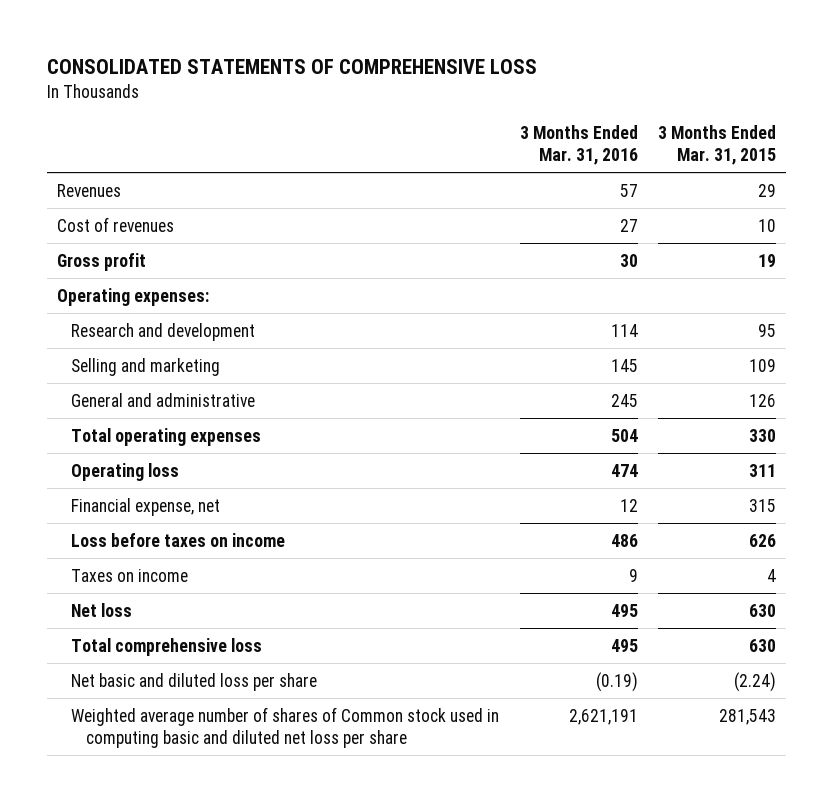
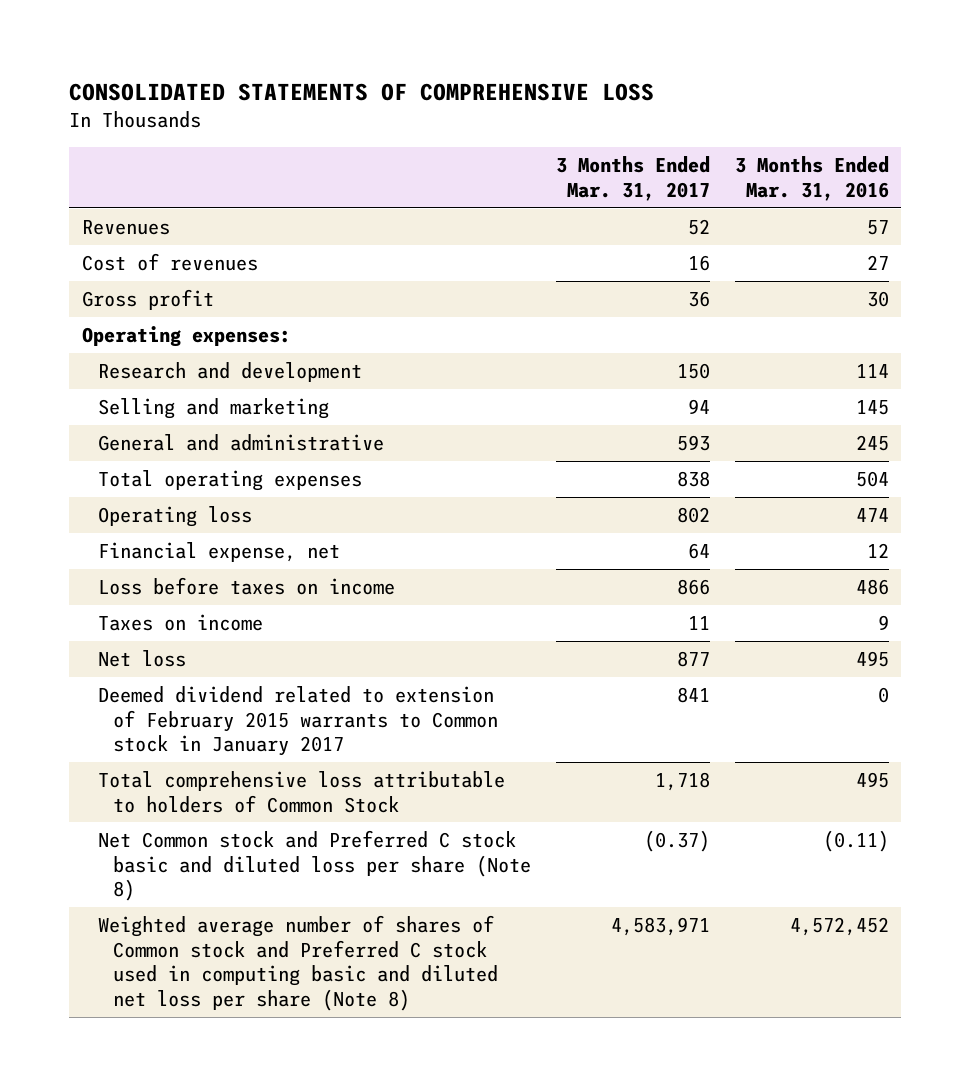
- | 3 Months Ended Mar. 31, 2016 | 3 Months Ended Mar. 31, 2015
+ | 3 Months Ended Mar. 31, 2017 | 3 Months Ended Mar. 31, 2016
- Total comprehensive loss | 495 | 630
- Net basic and diluted loss per share | (0.19) | (2.24)
- Weighted average number of shares of Common stock used in computing basic and diluted net loss per share | 2,621,191 | 281,543
+ Deemed dividend related to extension of February 2015 warrants to Common stock in January 2017 | 841 | 0
+ Total comprehensive loss attributable to holders of Common Stock | 1,718 | 495
+ Net Common stock and Preferred C stock basic and diluted loss per share (Note 8) | (0.37) | (0.11)
+ Weighted average number of shares of Common stock and Preferred C stock used in computing basic and diluted net loss per share (Note 8) | 4,583,971 | 4,572,452

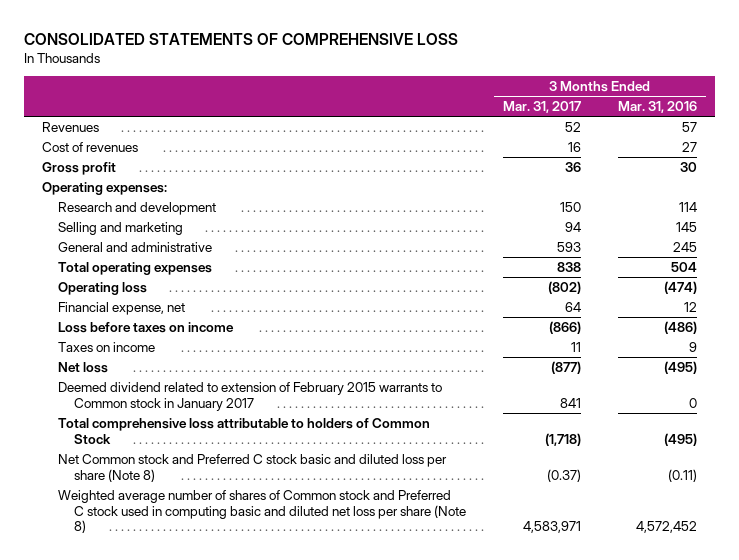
- Operating loss | 802 | 474
+ Operating loss | (802) | (474)
- Loss before taxes on income | 866 | 486
+ Loss before taxes on income | (866) | (486)
- Net loss | 877 | 495
+ Net loss | (877) | (495)
- Total comprehensive loss attributable to holders of Common Stock | 1,718 | 495
+ Total comprehensive loss attributable to holders of Common Stock | (1,718) | (495)

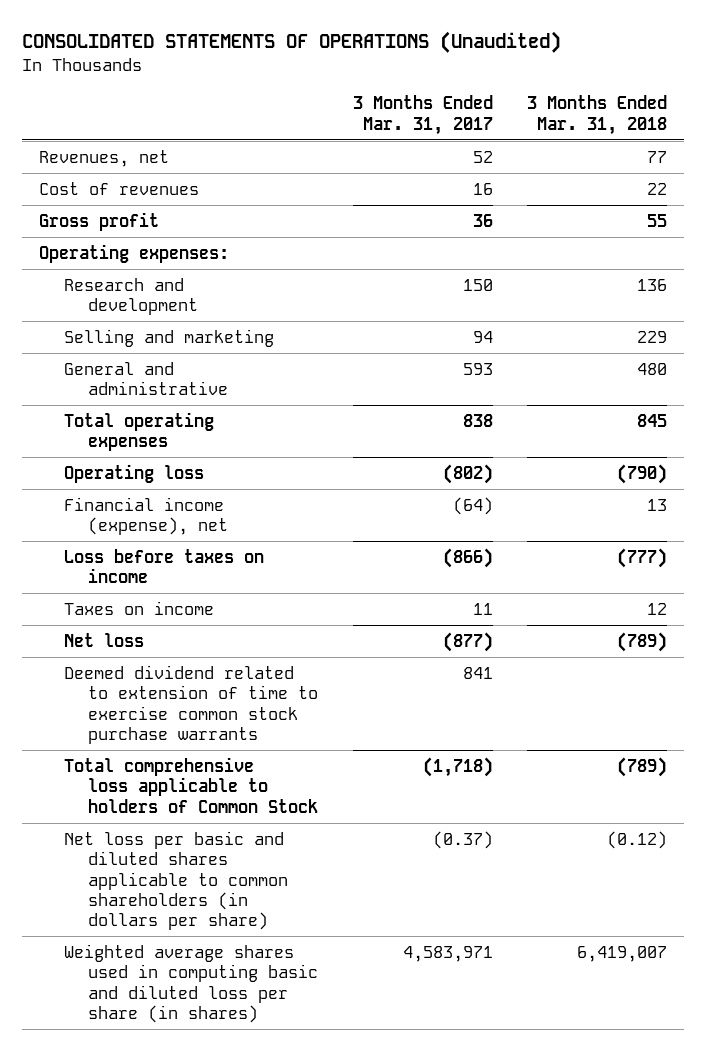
- CONSOLIDATED STATEMENTS OF COMPREHENSIVE LOSS
+ CONSOLIDATED STATEMENTS OF OPERATIONS (Unaudited)
- | 3 Months Ended Mar. 31, 2017 | 3 Months Ended Mar. 31, 2016
+ | 3 Months Ended Mar. 31, 2017 | 3 Months Ended Mar. 31, 2018
- Revenues | 52 | 57
+ Revenues, net | 52 | 77
- Financial expense, net | 64 | 12
+ Financial income (expense), net | (64) | 13
- Deemed dividend related to extension of February 2015 warrants to Common stock in January 2017 | 841 | 0
- Total comprehensive loss attributable to holders of Common Stock | (1,718) | (495)
- Net Common stock and Preferred C stock basic and diluted loss per share (Note 8) | (0.37) | (0.11)
- Weighted average number of shares of Common stock and Preferred C stock used in computing basic and diluted net loss per share (Note 8) | 4,583,971 | 4,572,452
+ Deemed dividend related to extension of time to exercise common stock purchase warrants | 841 |
+ Total comprehensive loss applicable to holders of Common Stock | (1,718) | (789)
+ Net loss per basic and diluted shares applicable to common shareholders (in dollars per share) | (0.37) | (0.12)
+ Weighted average shares used in computing basic and diluted loss per share (in shares) | 4,583,971 | 6,419,007

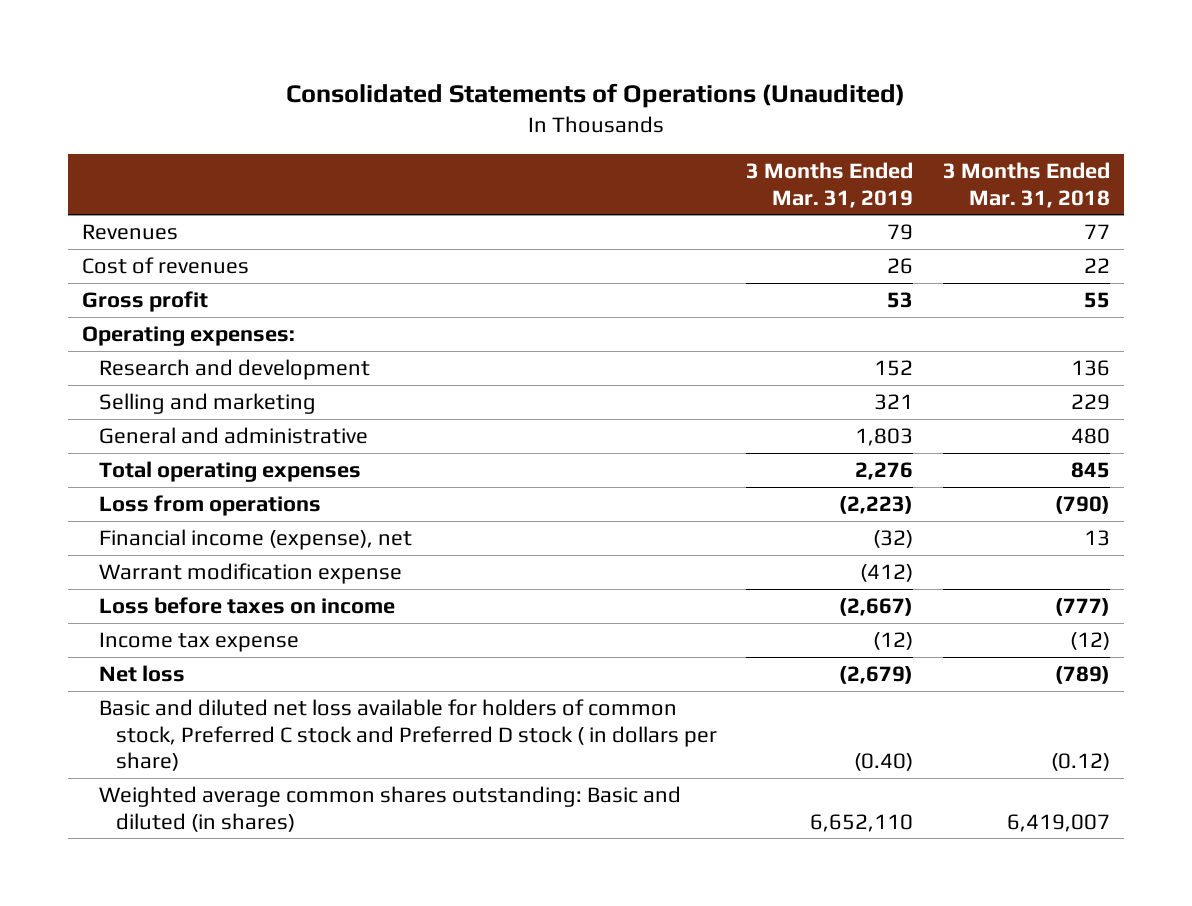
- CONSOLIDATED STATEMENTS OF OPERATIONS (Unaudited)
+ Consolidated Statements of Operations (Unaudited)
- | 3 Months Ended Mar. 31, 2017 | 3 Months Ended Mar. 31, 2018
+ | 3 Months Ended Mar. 31, 2019 | 3 Months Ended Mar. 31, 2018
- Revenues, net | 52 | 77
+ Revenues | 79 | 77
- Operating loss | (802) | (790)
+ Loss from operations | (2,223) | (790)
+ Warrant modification expense | (412) |
- Taxes on income | 11 | 12
+ Income tax expense | (12) | (12)
- Deemed dividend related to extension of time to exercise common stock purchase warrants | 841 |
- Total comprehensive loss applicable to holders of Common Stock | (1,718) | (789)
- Net loss per basic and diluted shares applicable to common shareholders (in dollars per share) | (0.37) | (0.12)
- Weighted average shares used in computing basic and diluted loss per share (in shares) | 4,583,971 | 6,419,007
+ Basic and diluted net loss available for holders of common stock, Preferred C stock and Preferred D stock ( in dollars per share) | (0.40) | (0.12)
+ Weighted average common shares outstanding: Basic and diluted (in shares) | 6,652,110 | 6,419,007

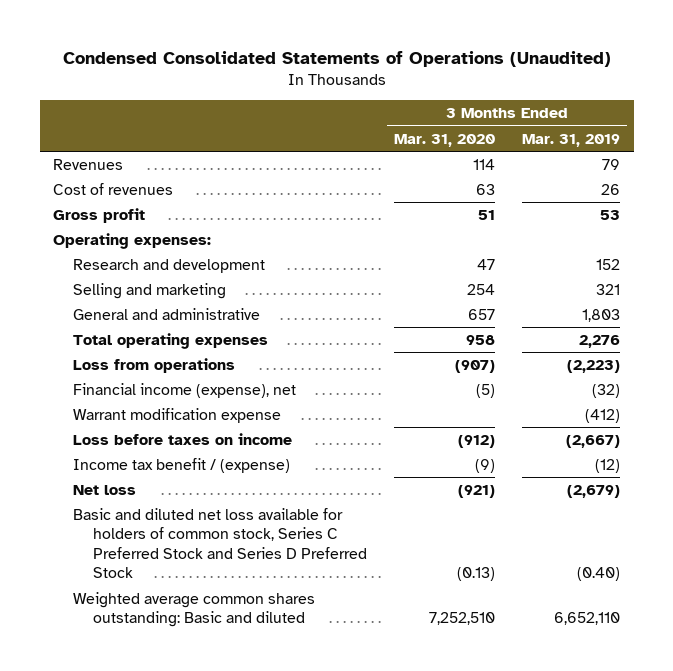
- Consolidated Statements of Operations (Unaudited)
+ Condensed Consolidated Statements of Operations (Unaudited)
- | 3 Months Ended Mar. 31, 2019 | 3 Months Ended Mar. 31, 2018
+ | 3 Months Ended Mar. 31, 2020 | 3 Months Ended Mar. 31, 2019
- Income tax expense | (12) | (12)
+ Income tax benefit / (expense) | (9) | (12)
- Basic and diluted net loss available for holders of common stock, Preferred C stock and Preferred D stock ( in dollars per share) | (0.40) | (0.12)
- Weighted average common shares outstanding: Basic and diluted (in shares) | 6,652,110 | 6,419,007
+ Basic and diluted net loss available for holders of common stock, Series C Preferred Stock and Series D Preferred Stock | (0.13) | (0.40)
+ Weighted average common shares outstanding: Basic and diluted | 7,252,510 | 6,652,110

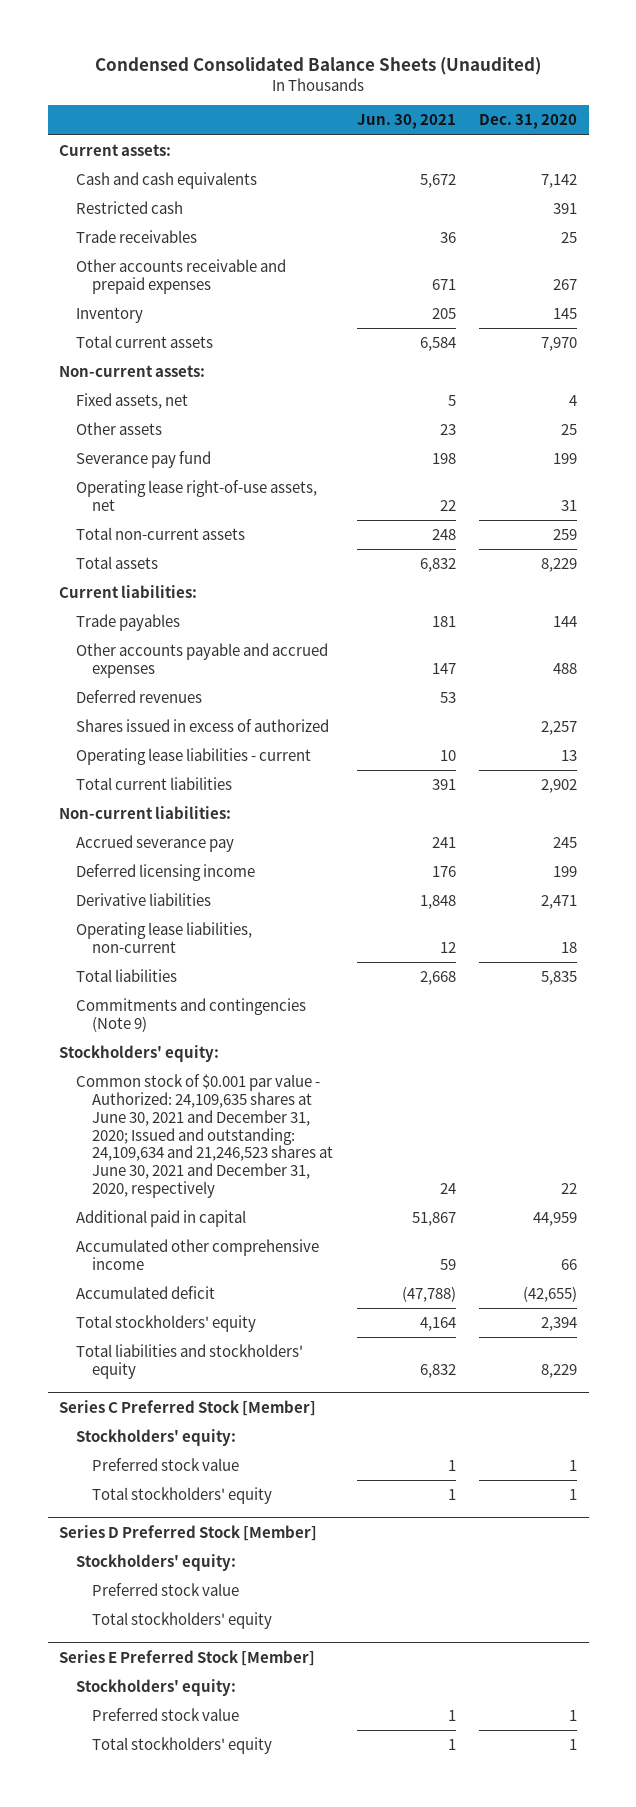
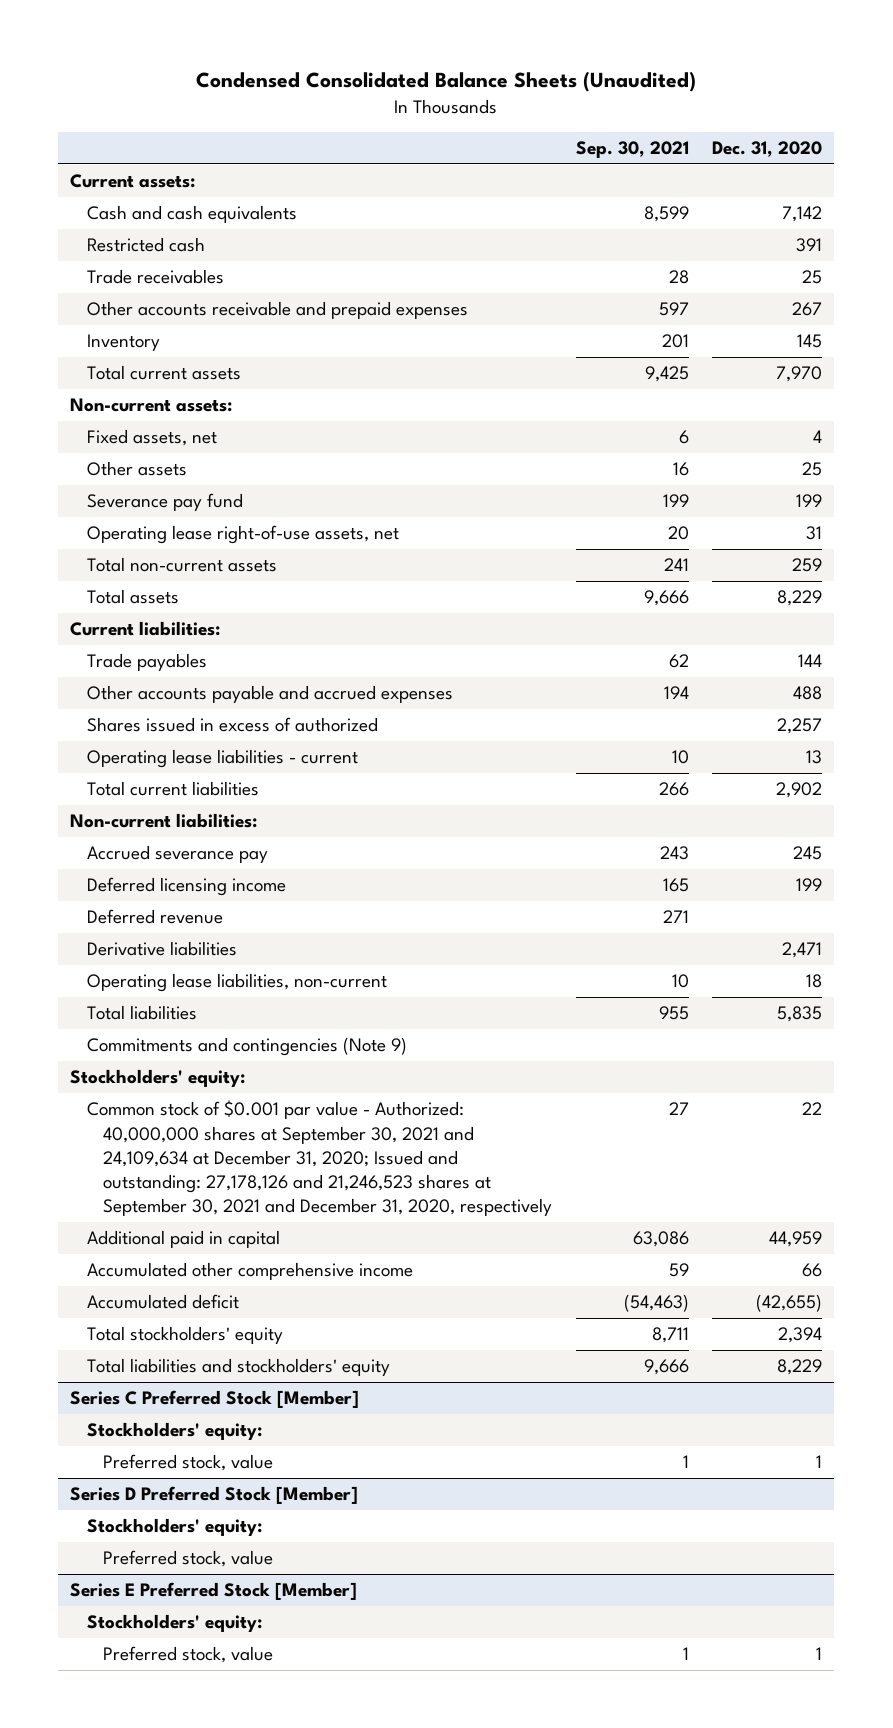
- | Jun. 30, 2021 | Dec. 31, 2020
+ | Sep. 30, 2021 | Dec. 31, 2020
- Deferred revenues | 53 |
+ Deferred revenue | 271 |
- Common stock of $0.001 par value - Authorized: 24,109,635 shares at June 30, 2021 and December 31, 2020; Issued and outstanding: 24,109,634 and 21,246,523 shares at June 30, 2021 and December 31, 2020, respectively | 24 | 22
+ Common stock of $0.001 par value - Authorized: 40,000,000 shares at September 30, 2021 and 24,109,634 at December 31, 2020; Issued and outstanding: 27,178,126 and 21,246,523 shares at September 30, 2021 and December 31, 2020, respectively | 27 | 22
@ Series C Preferred Stock [Member]
- Preferred stock value | 1 | 1
- Total stockholders' equity | 1 | 1
+ Preferred stock, value | 1 | 1
@ Series D Preferred Stock [Member]
- Preferred stock value
- Total stockholders' equity
+ Preferred stock, value
@ Series E Preferred Stock [Member]
- Preferred stock value | 1 | 1
- Total stockholders' equity | 1 | 1
+ Preferred stock, value | 1 | 1

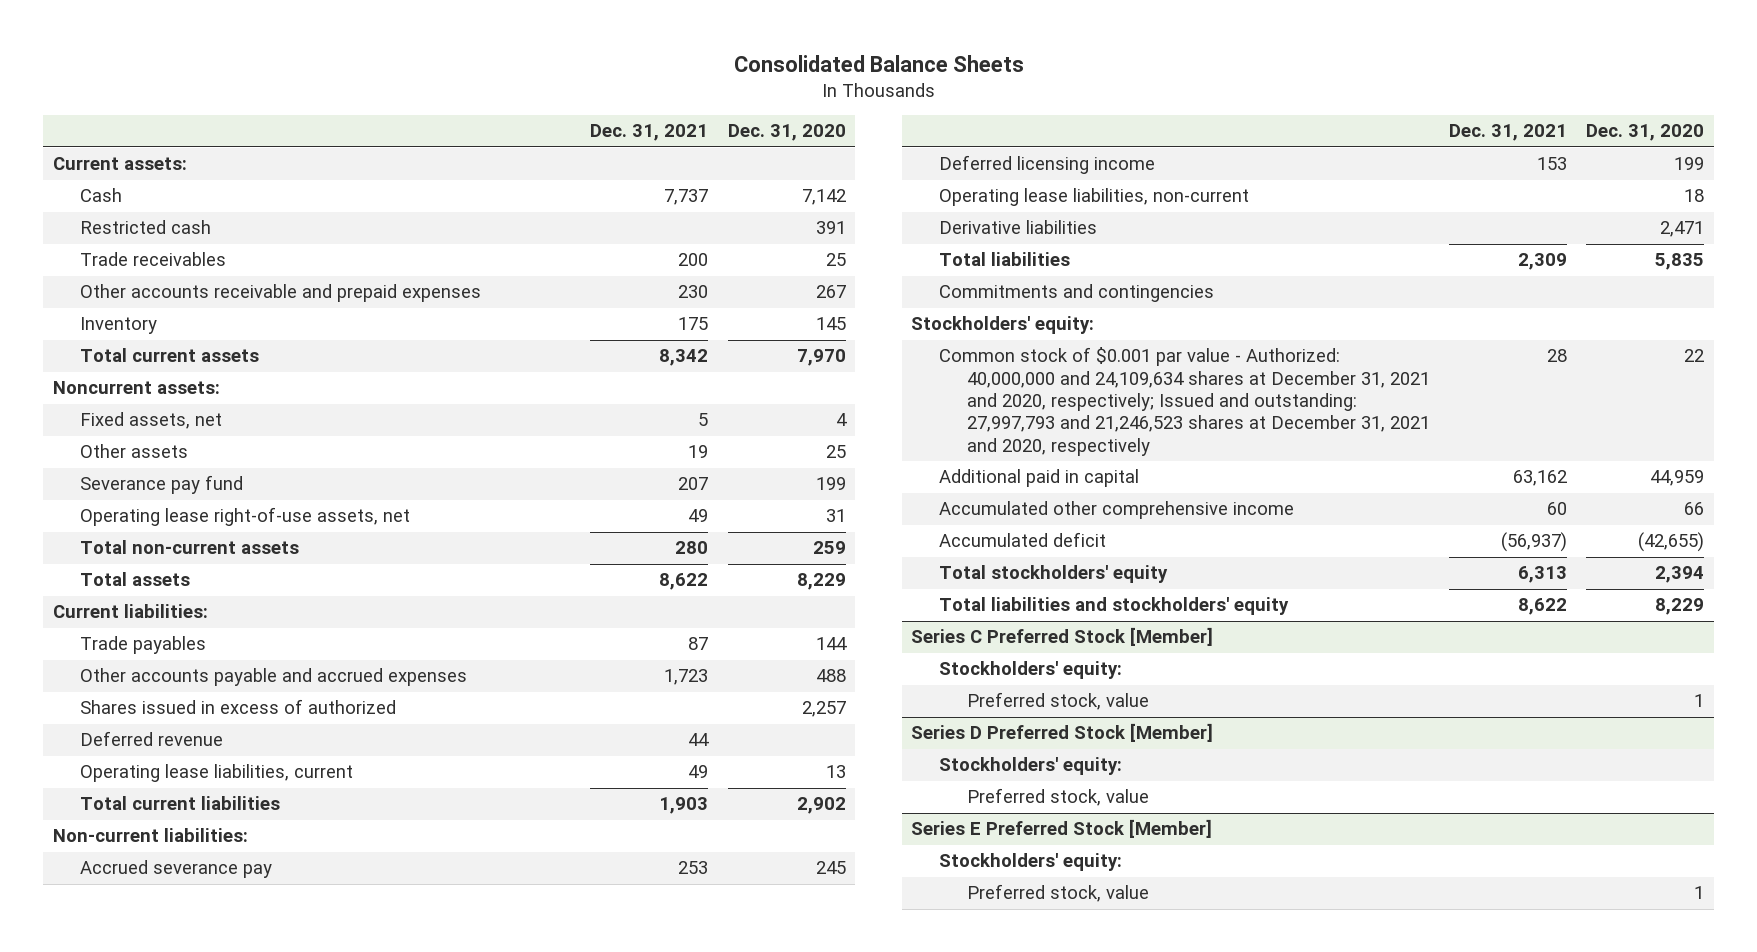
- Condensed Consolidated Balance Sheets (Unaudited)
+ Consolidated Balance Sheets
- | Sep. 30, 2021 | Dec. 31, 2020
+ | Dec. 31, 2021 | Dec. 31, 2020
- Cash and cash equivalents | 8,599 | 7,142
+ Cash | 7,737 | 7,142
- Non-current assets:
+ Noncurrent assets:
- Operating lease liabilities - current | 10 | 13
moved up: Deferred revenue | 44 |
+ Operating lease liabilities, current | 49 | 13
moved down: Derivative liabilities | | 2,471
- Commitments and contingencies (Note 9)
+ Commitments and contingencies
- Common stock of $0.001 par value - Authorized: 40,000,000 shares at September 30, 2021 and 24,109,634 at December 31, 2020; Issued and outstanding: 27,178,126 and 21,246,523 shares at September 30, 2021 and December 31, 2020, respectively | 27 | 22
+ Common stock of $0.001 par value - Authorized: 40,000,000 and 24,109,634 shares at December 31, 2021 and 2020, respectively; Issued and outstanding: 27,997,793 and 21,246,523 shares at December 31, 2021 and 2020, respectively | 28 | 22

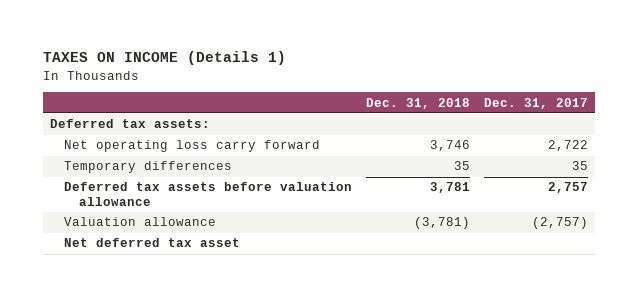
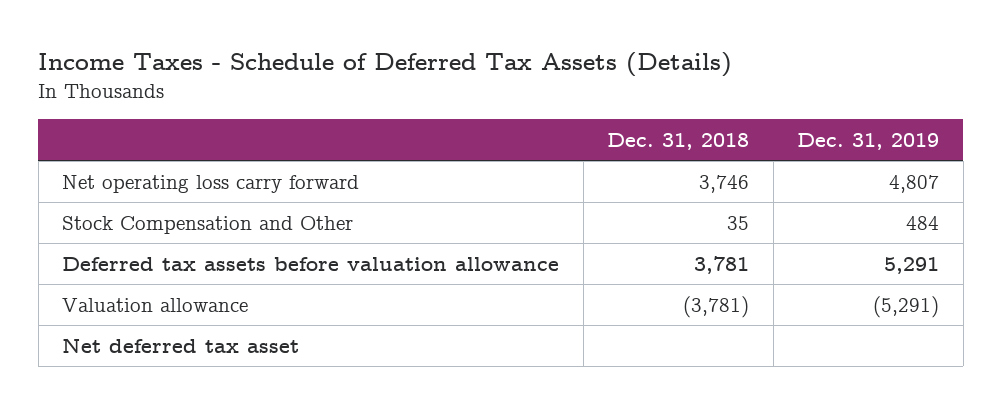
- TAXES ON INCOME (Details 1)
+ Income Taxes - Schedule of Deferred Tax Assets (Details)
- | Dec. 31, 2018 | Dec. 31, 2017
+ | Dec. 31, 2018 | Dec. 31, 2019
- Deferred tax assets:
- Temporary differences | 35 | 35
+ Stock Compensation and Other | 35 | 484

